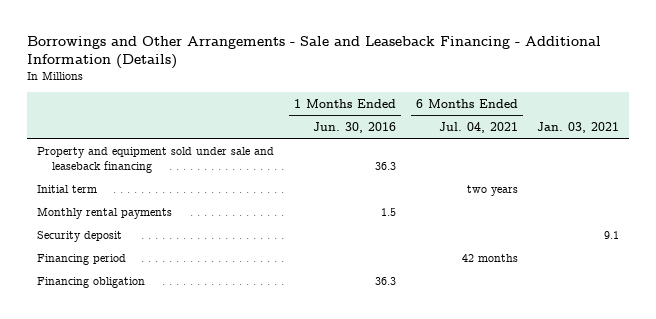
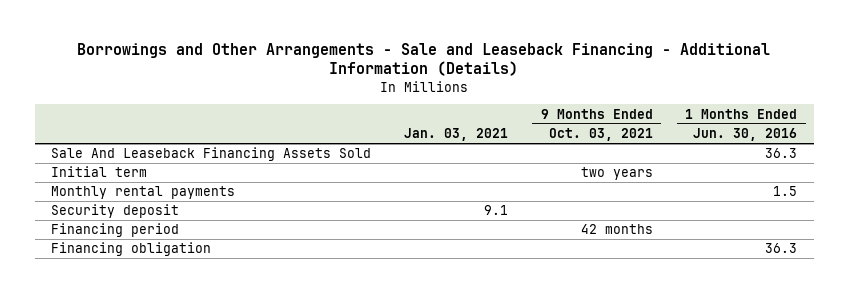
- | 1 Months Ended Jun. 30, 2016 | 6 Months Ended Jul. 04, 2021 | Jan. 03, 2021
+ | Jan. 03, 2021 | 9 Months Ended Oct. 03, 2021 | 1 Months Ended Jun. 30, 2016
- Property and equipment sold under sale and leaseback financing | 36.3 | |
+ Sale And Leaseback Financing Assets Sold | | | 36.3

